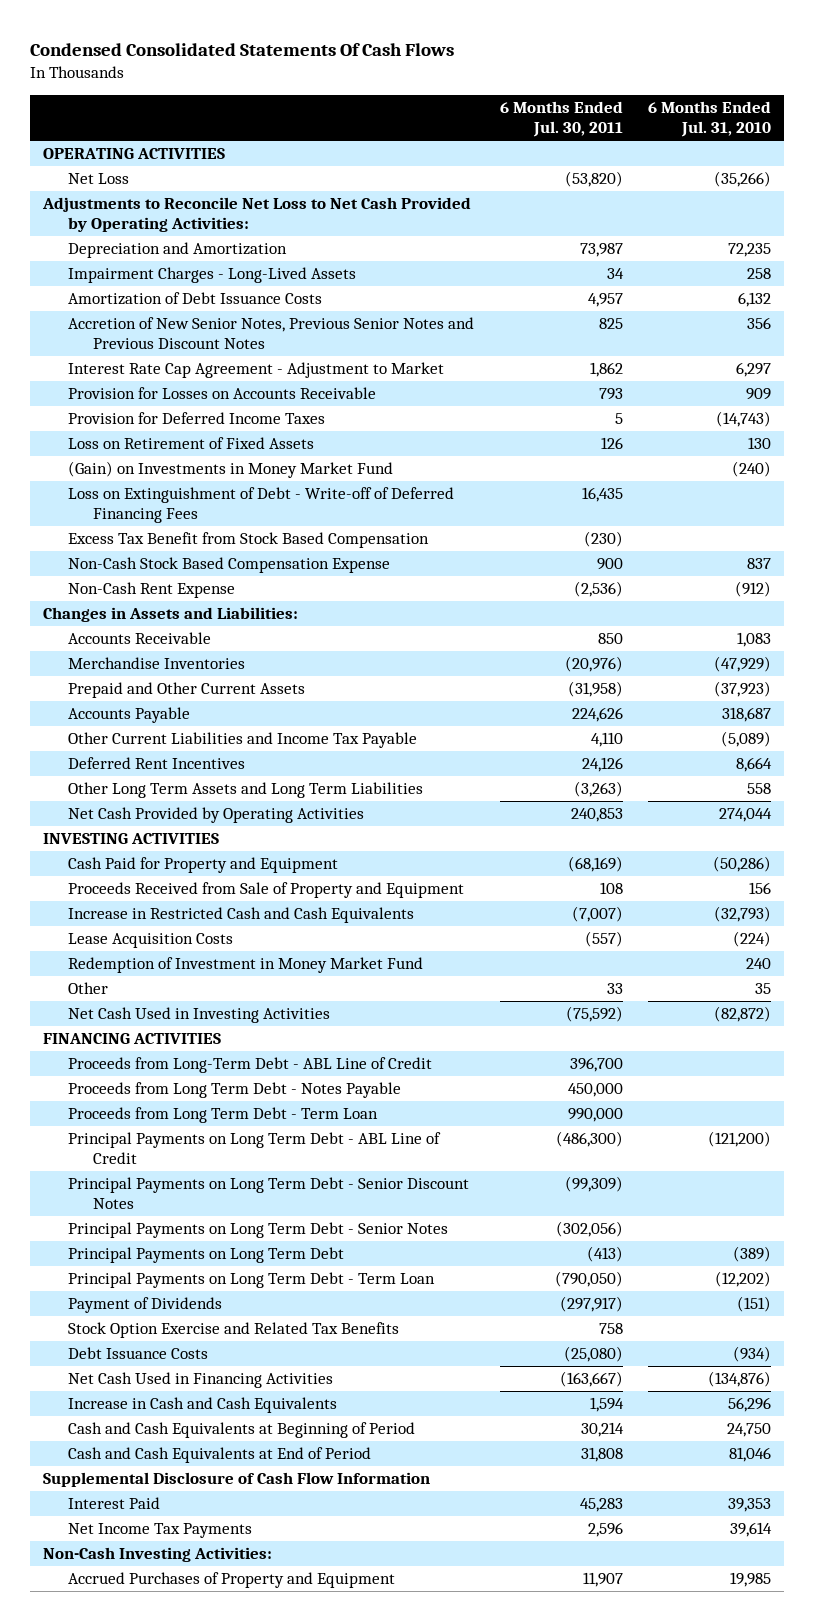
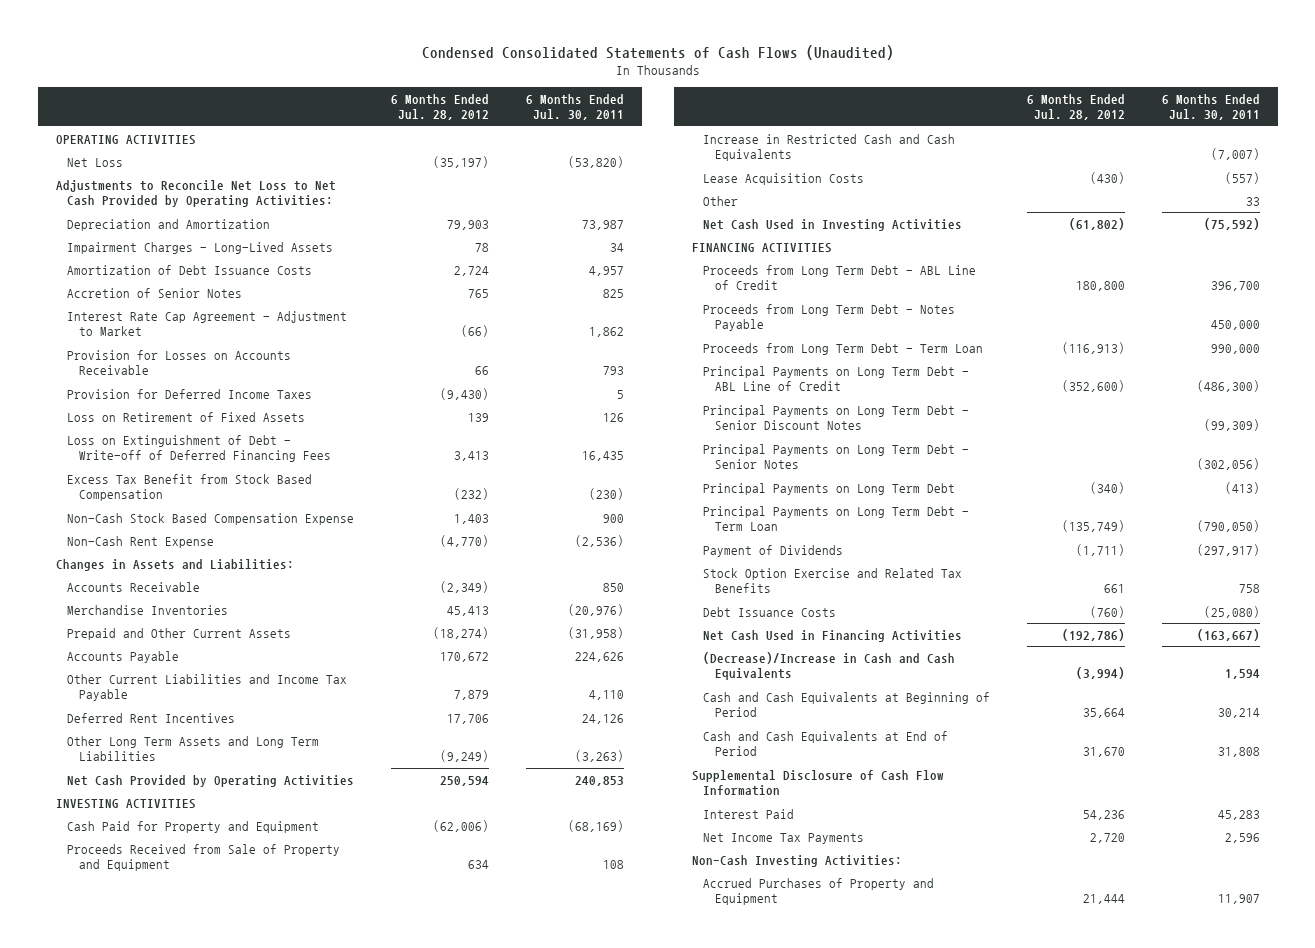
- Condensed Consolidated Statements Of Cash Flows
+ Condensed Consolidated Statements of Cash Flows (Unaudited)
- | 6 Months Ended Jul. 30, 2011 | 6 Months Ended Jul. 31, 2010
+ | 6 Months Ended Jul. 28, 2012 | 6 Months Ended Jul. 30, 2011
- Accretion of New Senior Notes, Previous Senior Notes and Previous Discount Notes | 825 | 356
+ Accretion of Senior Notes | 765 | 825
- (Gain) on Investments in Money Market Fund | | (240)
- Redemption of Investment in Money Market Fund | | 240
- Proceeds from Long-Term Debt - ABL Line of Credit | 396,700 |
+ Proceeds from Long Term Debt - ABL Line of Credit | 180,800 | 396,700
- Increase in Cash and Cash Equivalents | 1,594 | 56,296
+ (Decrease)/Increase in Cash and Cash Equivalents | (3,994) | 1,594

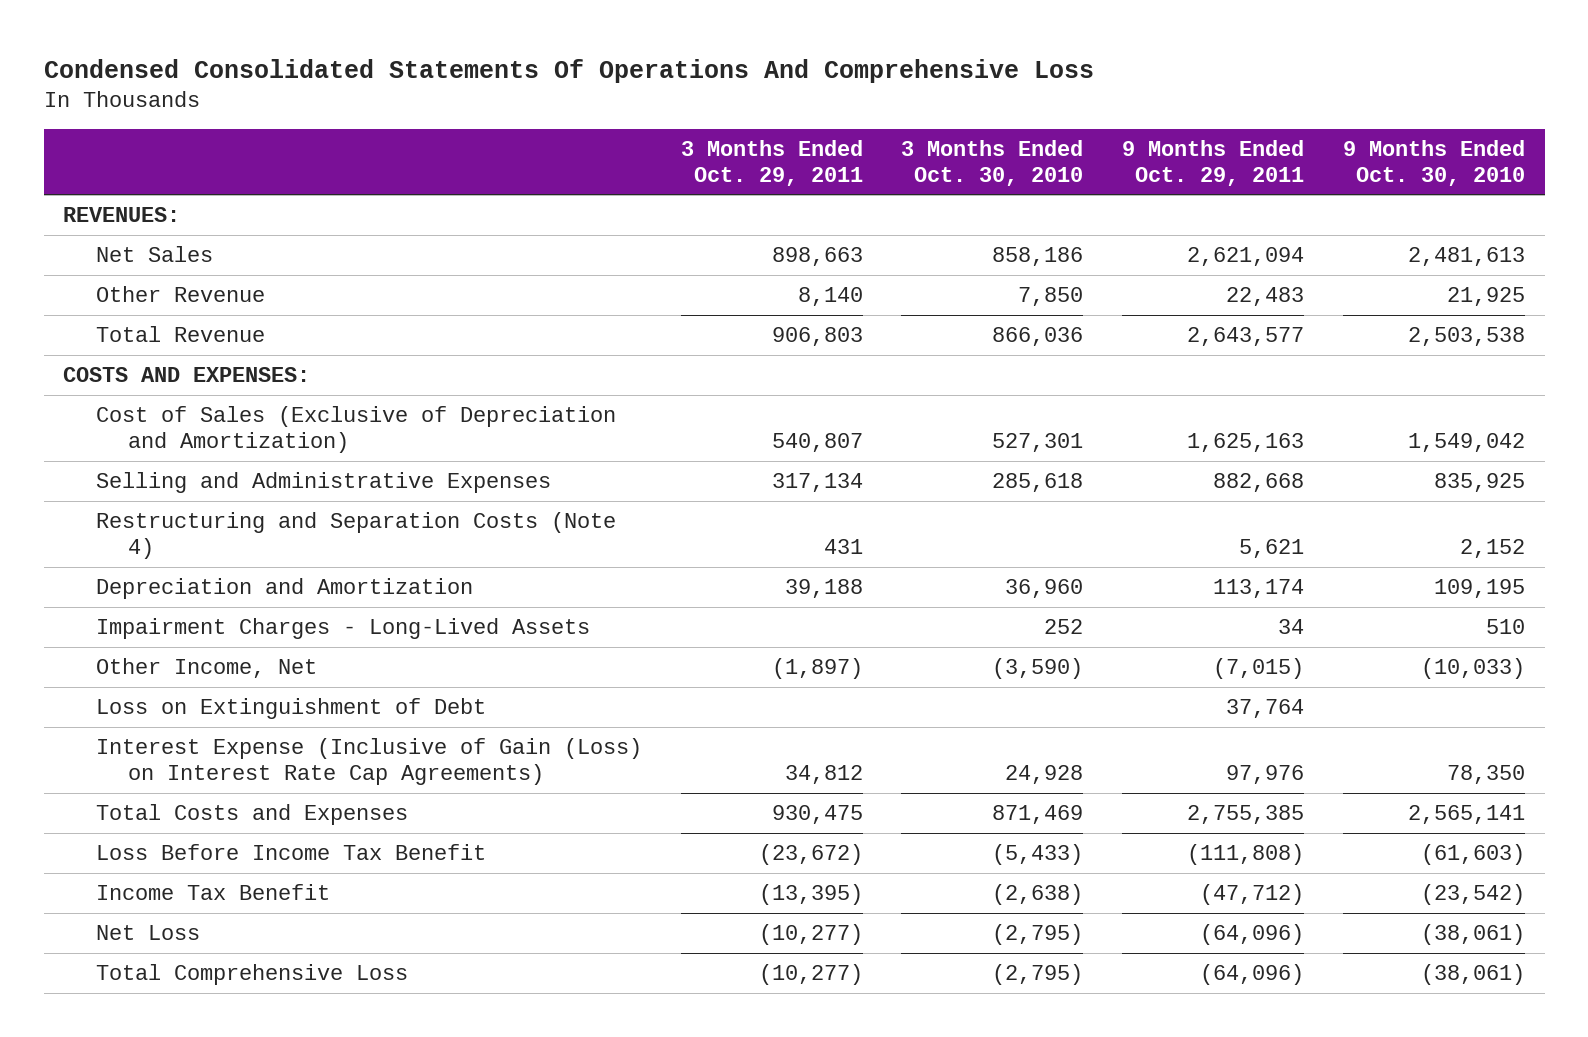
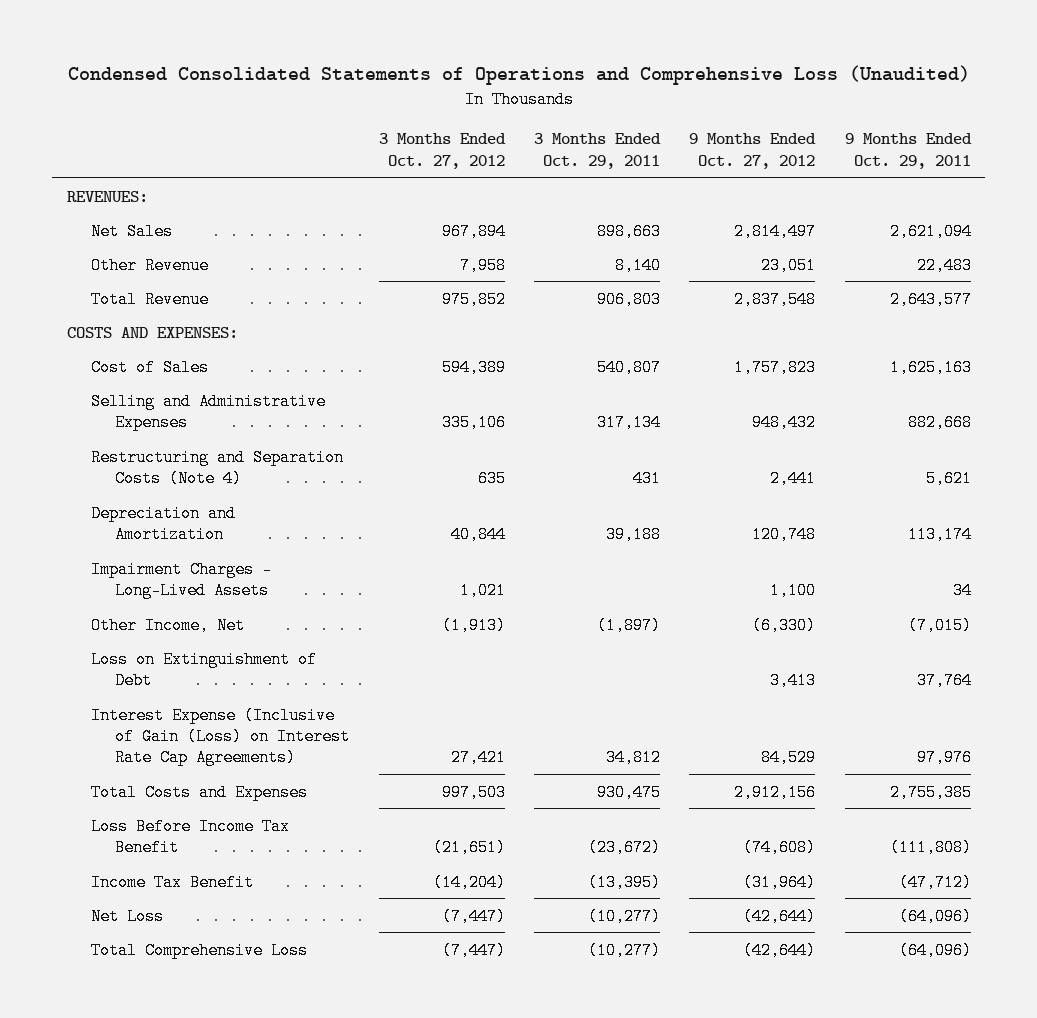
- Condensed Consolidated Statements Of Operations And Comprehensive Loss
+ Condensed Consolidated Statements of Operations and Comprehensive Loss (Unaudited)
- | 3 Months Ended Oct. 29, 2011 | 3 Months Ended Oct. 30, 2010 | 9 Months Ended Oct. 29, 2011 | 9 Months Ended Oct. 30, 2010
+ | 3 Months Ended Oct. 27, 2012 | 3 Months Ended Oct. 29, 2011 | 9 Months Ended Oct. 27, 2012 | 9 Months Ended Oct. 29, 2011
- Cost of Sales (Exclusive of Depreciation and Amortization) | 540,807 | 527,301 | 1,625,163 | 1,549,042
+ Cost of Sales | 594,389 | 540,807 | 1,757,823 | 1,625,163

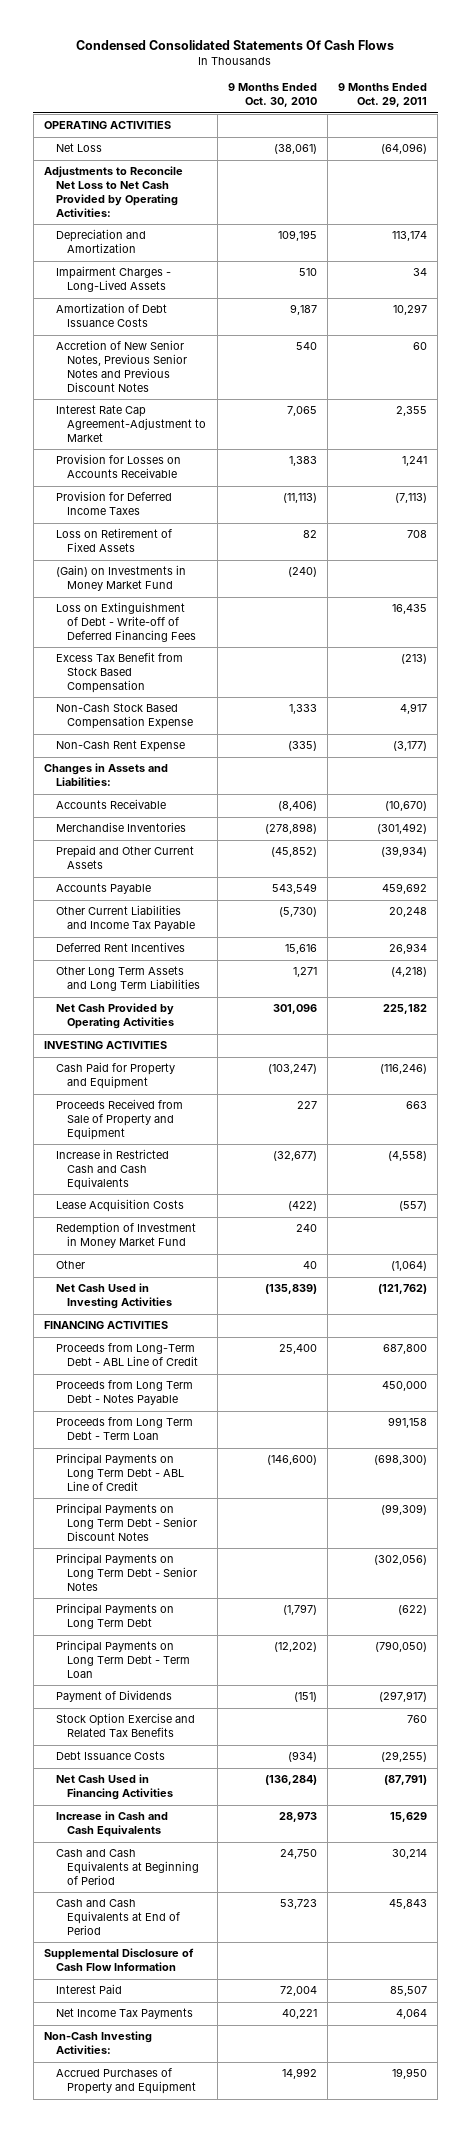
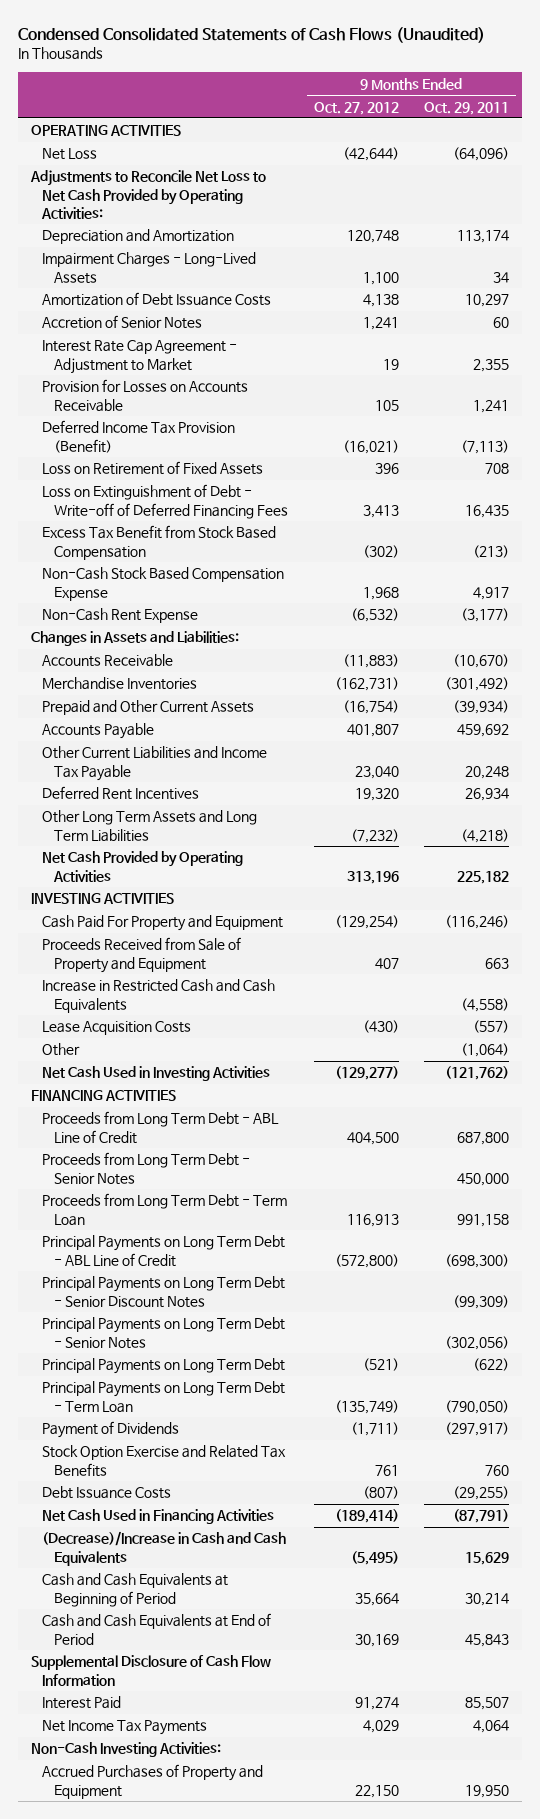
- Condensed Consolidated Statements Of Cash Flows
+ Condensed Consolidated Statements of Cash Flows (Unaudited)
- | 9 Months Ended Oct. 30, 2010 | 9 Months Ended Oct. 29, 2011
+ | 9 Months Ended Oct. 27, 2012 | 9 Months Ended Oct. 29, 2011
- Accretion of New Senior Notes, Previous Senior Notes and Previous Discount Notes | 540 | 60
- Interest Rate Cap Agreement-Adjustment to Market | 7,065 | 2,355
+ Accretion of Senior Notes | 1,241 | 60
+ Interest Rate Cap Agreement - Adjustment to Market | 19 | 2,355
- Provision for Deferred Income Taxes | (11,113) | (7,113)
+ Deferred Income Tax Provision (Benefit) | (16,021) | (7,113)
- (Gain) on Investments in Money Market Fund | (240) |
- Cash Paid for Property and Equipment | (103,247) | (116,246)
+ Cash Paid For Property and Equipment | (129,254) | (116,246)
- Redemption of Investment in Money Market Fund | 240 |
- Proceeds from Long-Term Debt - ABL Line of Credit | 25,400 | 687,800
- Proceeds from Long Term Debt - Notes Payable | | 450,000
+ Proceeds from Long Term Debt - ABL Line of Credit | 404,500 | 687,800
+ Proceeds from Long Term Debt - Senior Notes | | 450,000
- Increase in Cash and Cash Equivalents | 28,973 | 15,629
+ (Decrease)/Increase in Cash and Cash Equivalents | (5,495) | 15,629

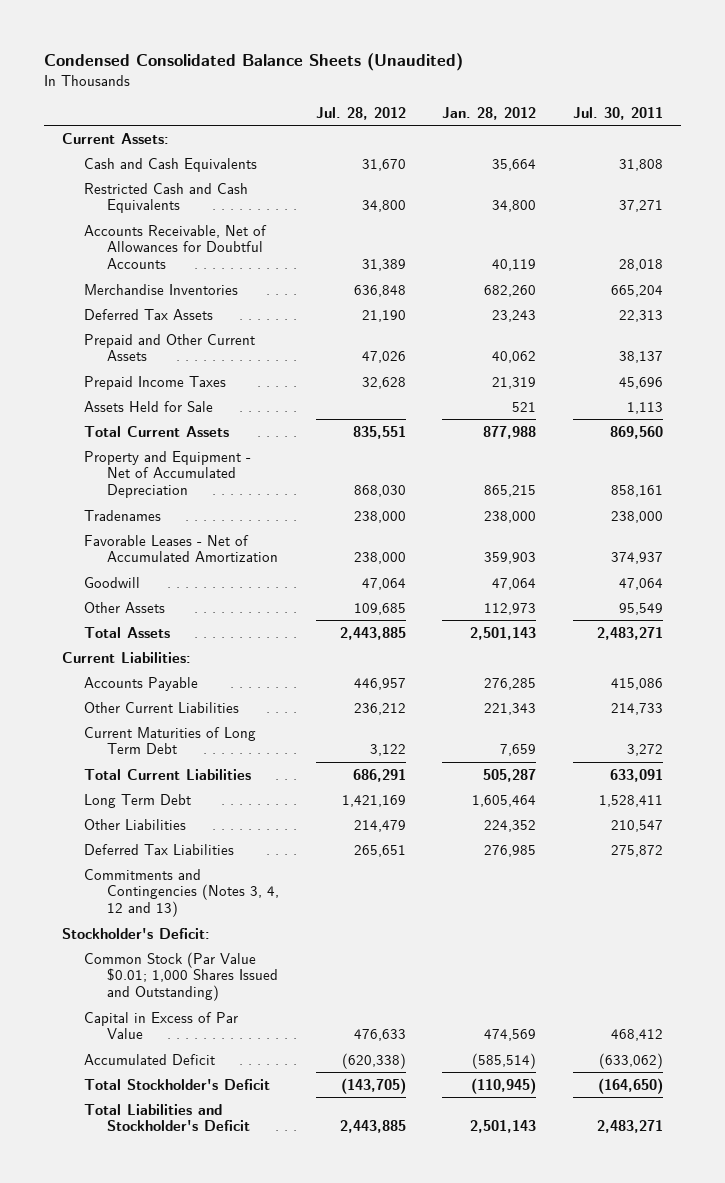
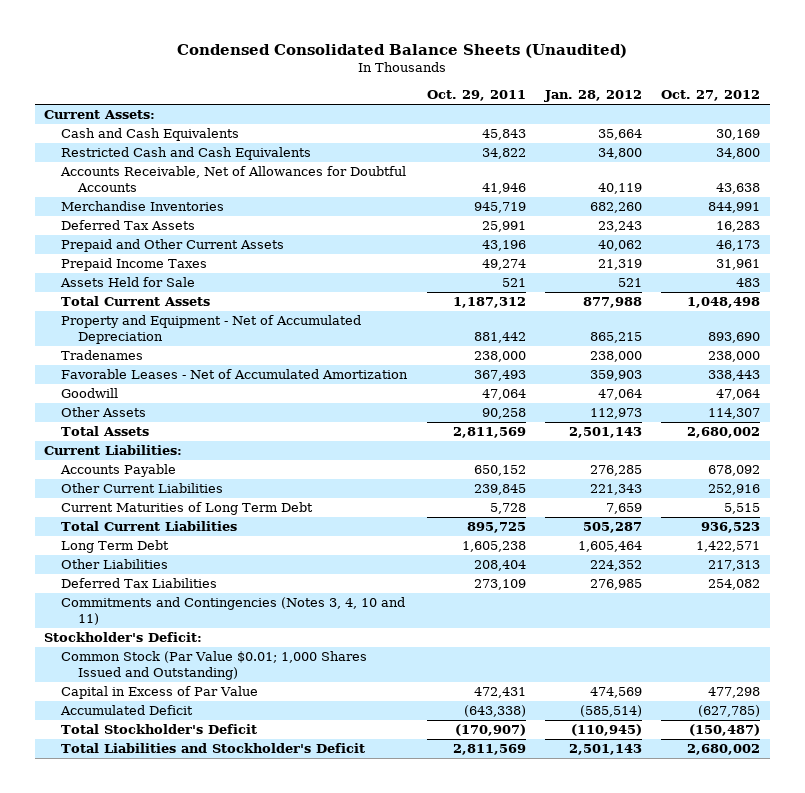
- | Jul. 28, 2012 | Jan. 28, 2012 | Jul. 30, 2011
+ | Oct. 29, 2011 | Jan. 28, 2012 | Oct. 27, 2012
- Commitments and Contingencies (Notes 3, 4, 12 and 13)
+ Commitments and Contingencies (Notes 3, 4, 10 and 11)

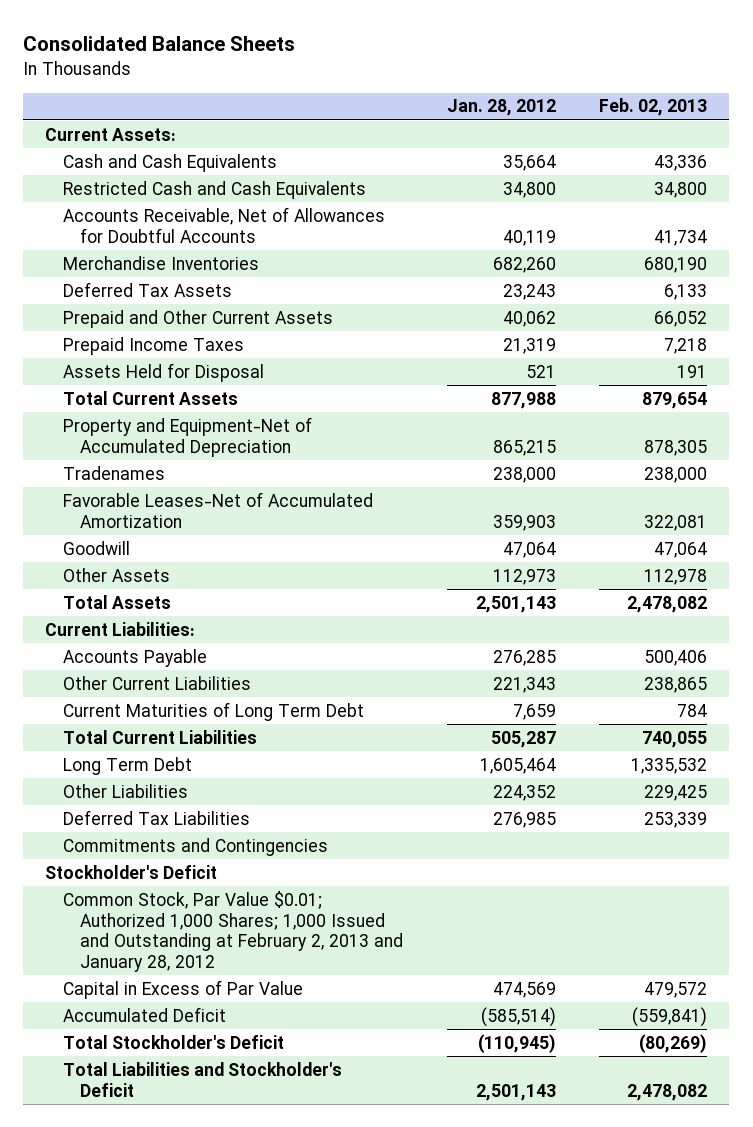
- Condensed Consolidated Balance Sheets (Unaudited)
+ Consolidated Balance Sheets
- | Oct. 29, 2011 | Jan. 28, 2012 | Oct. 27, 2012
+ | Jan. 28, 2012 | Feb. 02, 2013
- Assets Held for Sale | 521 | 521 | 483
+ Assets Held for Disposal | 521 | 191
- Property and Equipment - Net of Accumulated Depreciation | 881,442 | 865,215 | 893,690
+ Property and Equipment-Net of Accumulated Depreciation | 865,215 | 878,305
- Favorable Leases - Net of Accumulated Amortization | 367,493 | 359,903 | 338,443
+ Favorable Leases-Net of Accumulated Amortization | 359,903 | 322,081
- Commitments and Contingencies (Notes 3, 4, 10 and 11)
- Stockholder's Deficit:
- Common Stock (Par Value $0.01; 1,000 Shares Issued and Outstanding)
+ Commitments and Contingencies
+ Stockholder's Deficit
+ Common Stock, Par Value $0.01; Authorized 1,000 Shares; 1,000 Issued and Outstanding at February 2, 2013 and January 28, 2012

